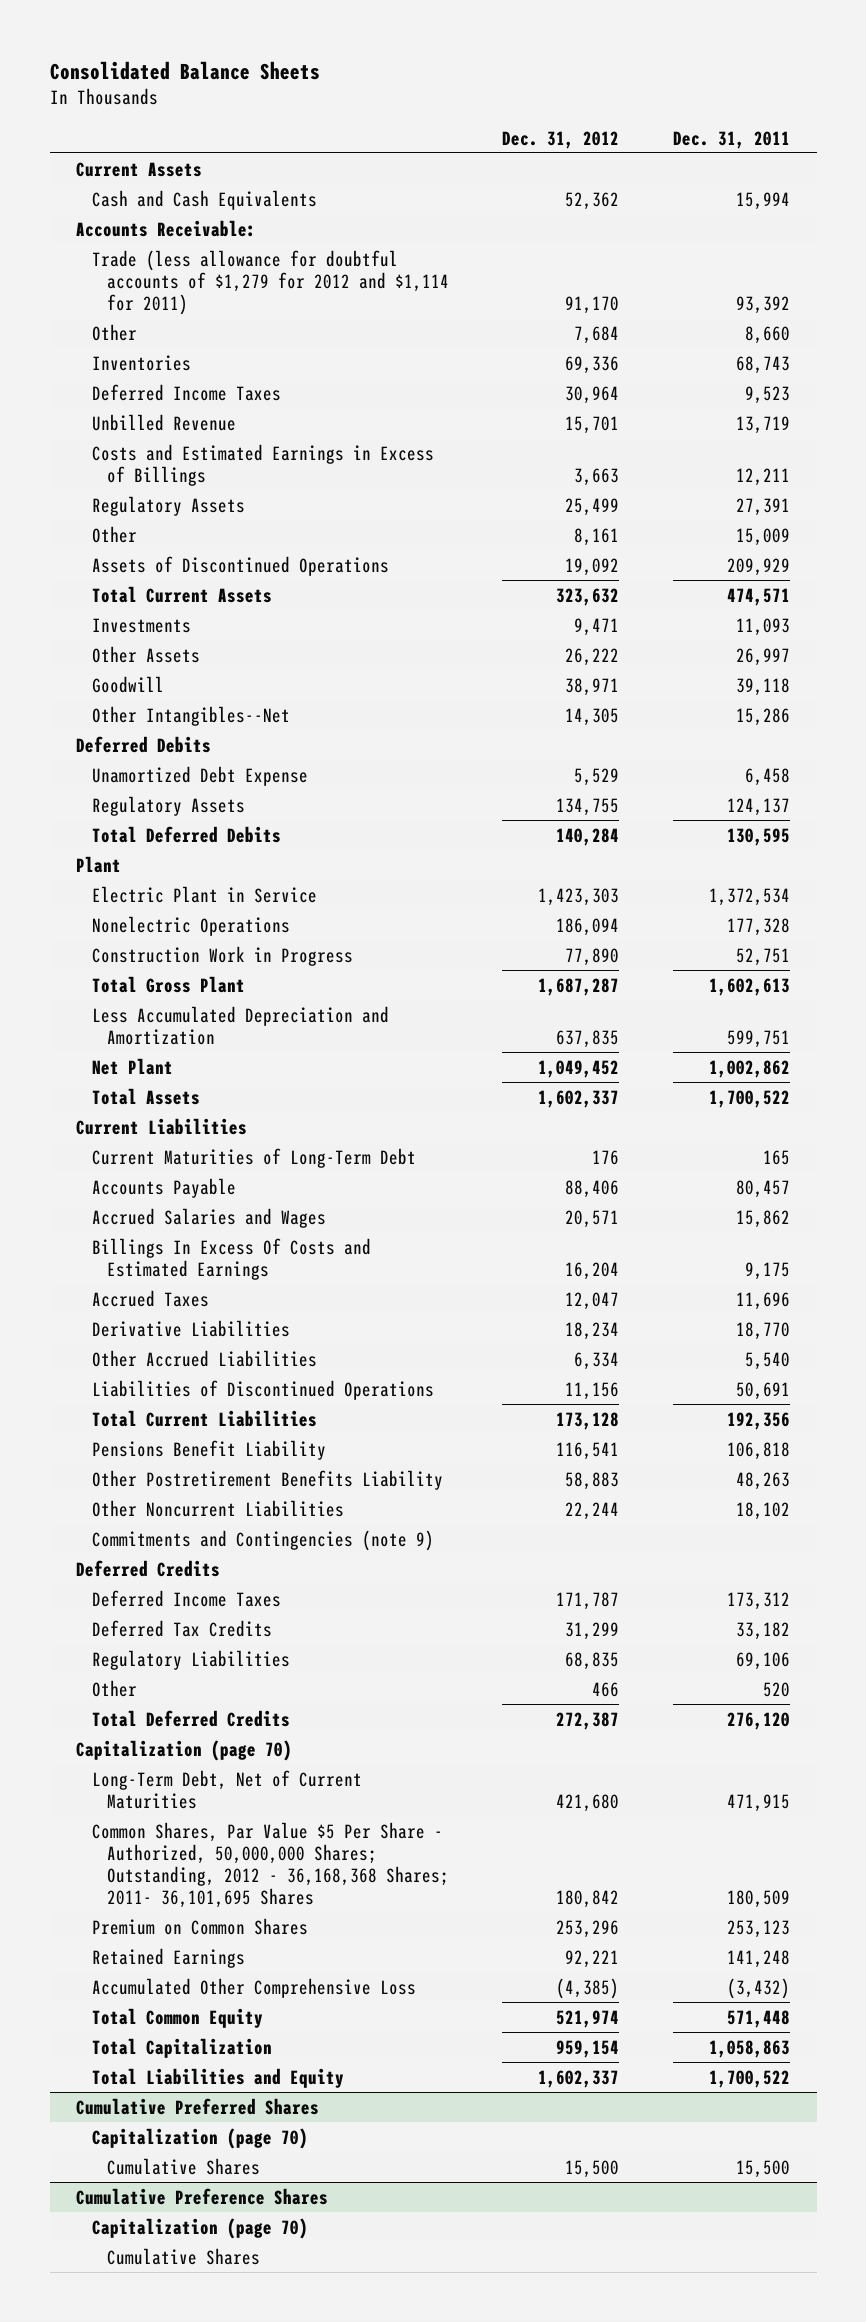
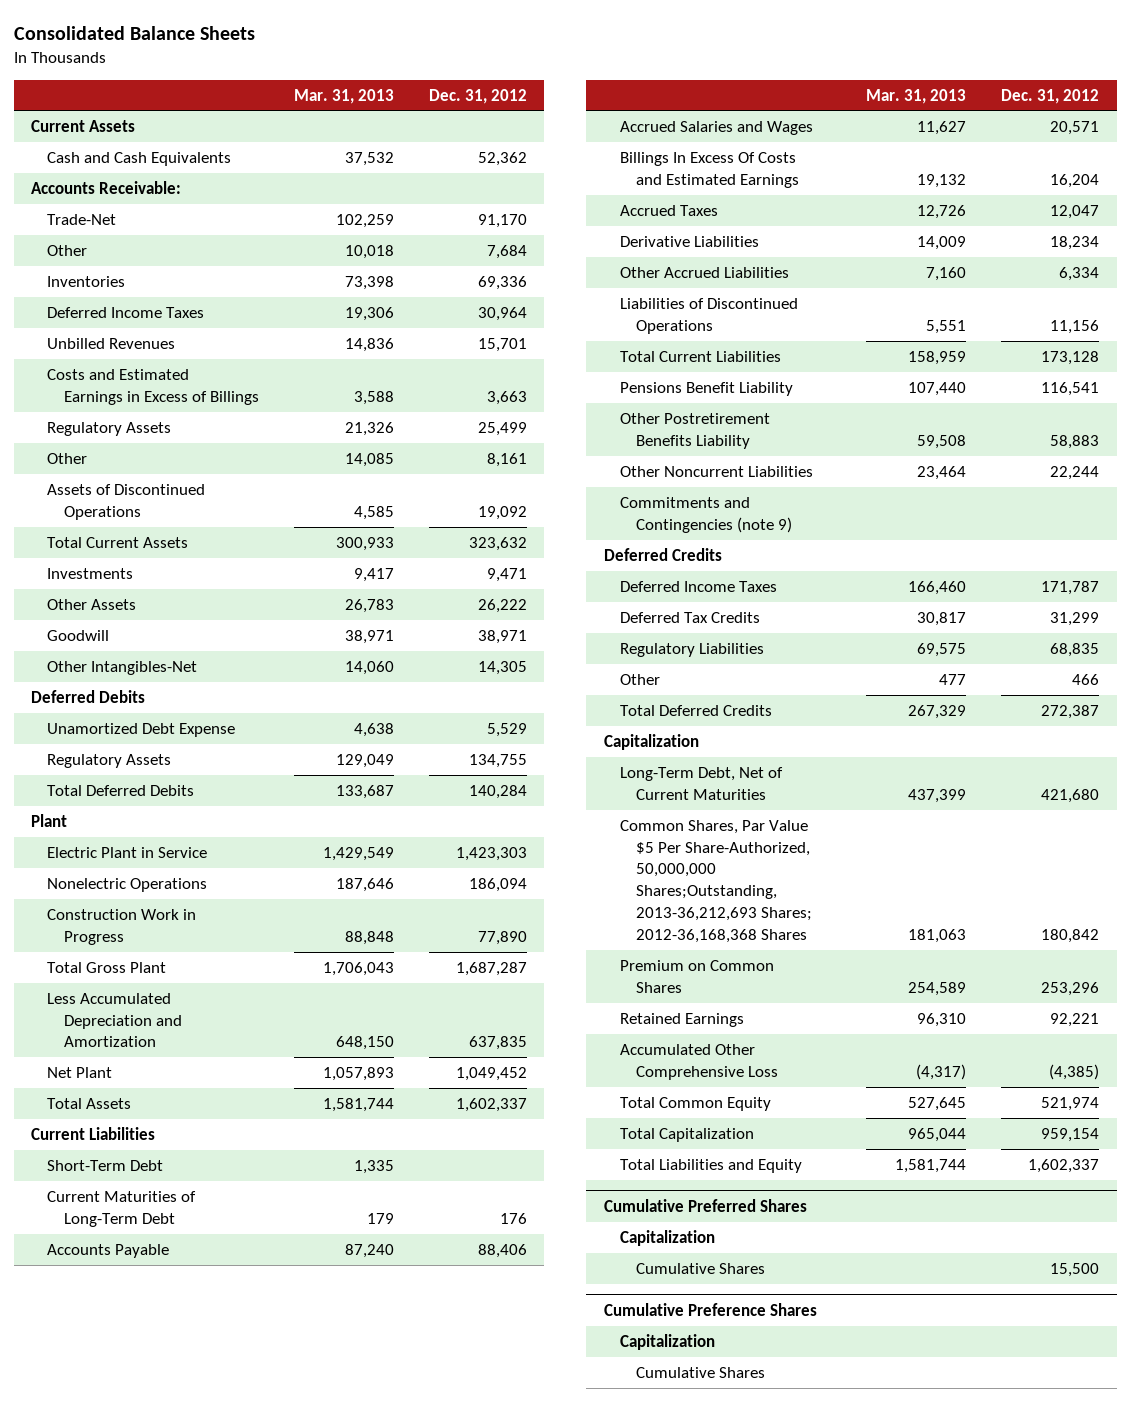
- | Dec. 31, 2012 | Dec. 31, 2011
+ | Mar. 31, 2013 | Dec. 31, 2012
- Trade (less allowance for doubtful accounts of $1,279 for 2012 and $1,114 for 2011) | 91,170 | 93,392
+ Trade-Net | 102,259 | 91,170
- Unbilled Revenue | 15,701 | 13,719
+ Unbilled Revenues | 14,836 | 15,701
- Other Intangibles--Net | 14,305 | 15,286
+ Other Intangibles-Net | 14,060 | 14,305
+ Short-Term Debt | 1,335 |
- Capitalization (page 70)
+ Capitalization
- Common Shares, Par Value $5 Per Share - Authorized, 50,000,000 Shares; Outstanding, 2012 - 36,168,368 Shares; 2011- 36,101,695 Shares | 180,842 | 180,509
+ Common Shares, Par Value $5 Per Share-Authorized, 50,000,000 Shares;Outstanding, 2013-36,212,693 Shares; 2012-36,168,368 Shares | 181,063 | 180,842
@ Cumulative Preferred Shares
- Capitalization (page 70)
+ Capitalization
@ Cumulative Preference Shares
- Capitalization (page 70)
+ Capitalization

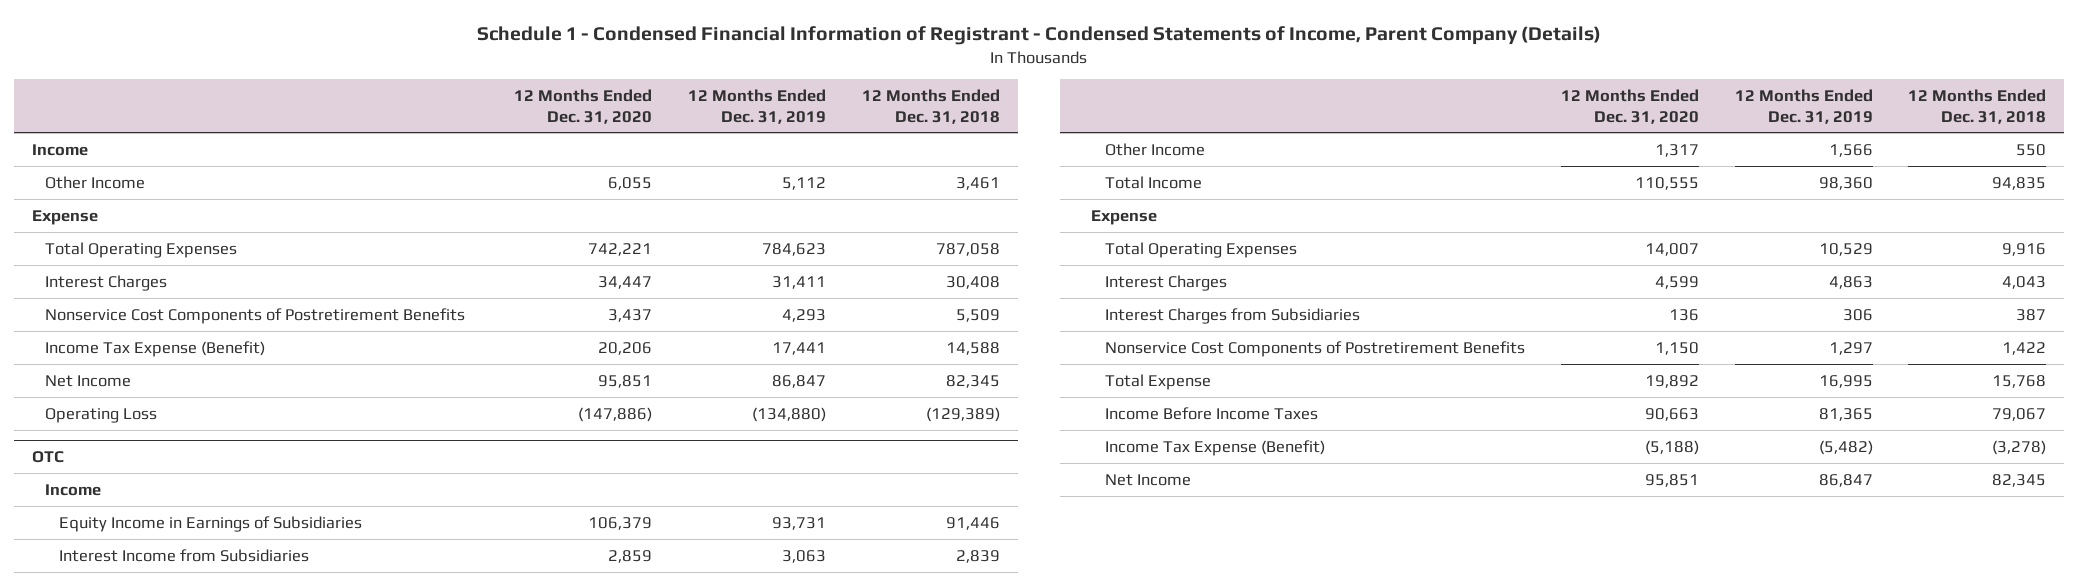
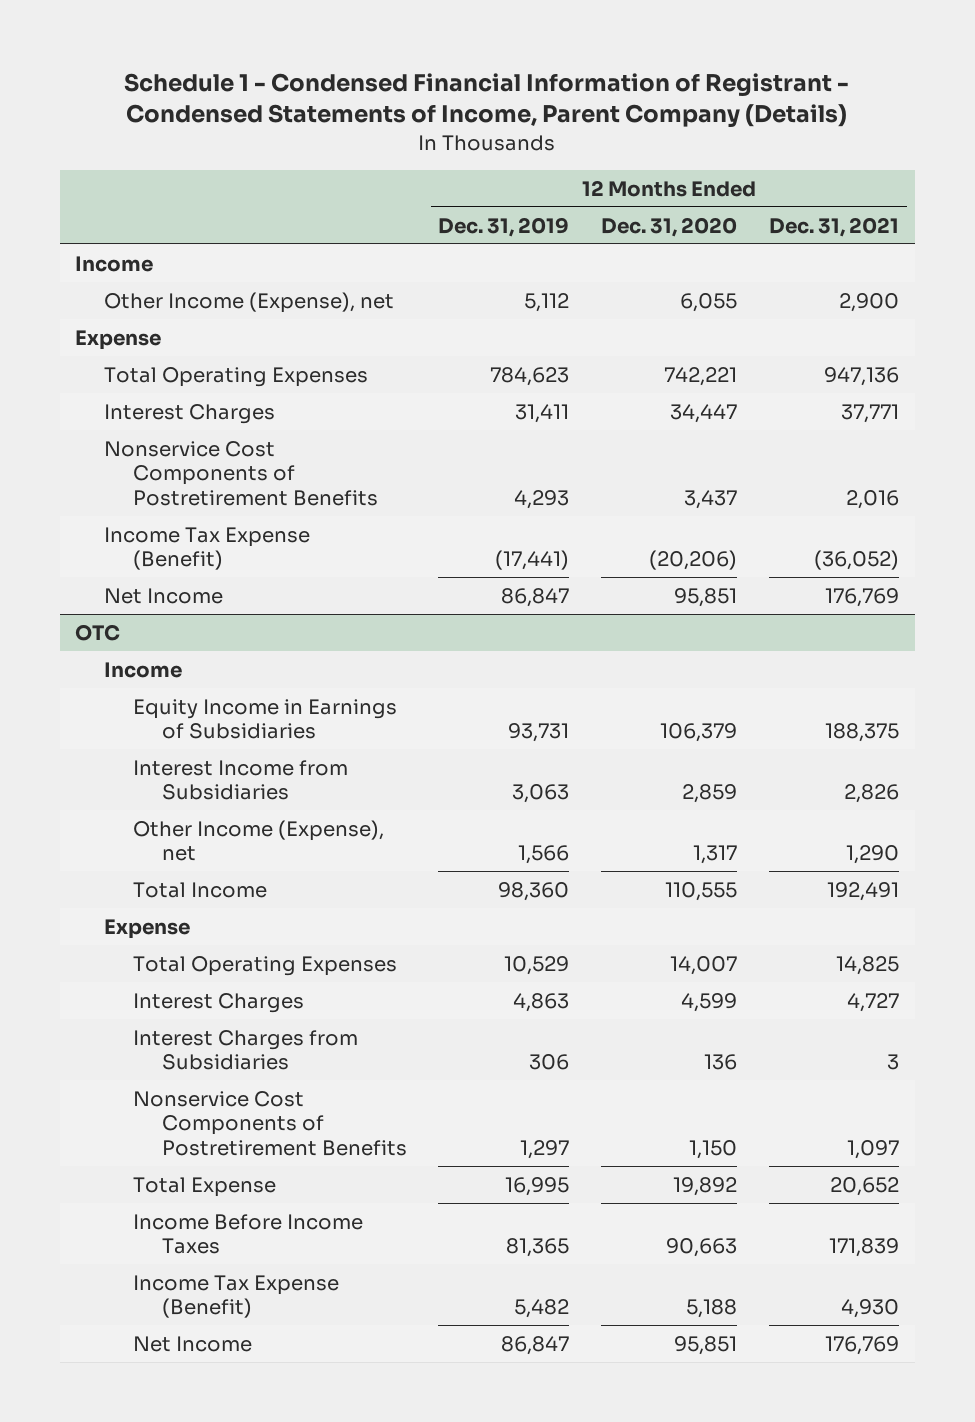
- | 12 Months Ended Dec. 31, 2020 | 12 Months Ended Dec. 31, 2019 | 12 Months Ended Dec. 31, 2018
+ | 12 Months Ended Dec. 31, 2019 | 12 Months Ended Dec. 31, 2020 | 12 Months Ended Dec. 31, 2021
- Other Income | 6,055 | 5,112 | 3,461
+ Other Income (Expense), net | 5,112 | 6,055 | 2,900
- Income Tax Expense (Benefit) | 20,206 | 17,441 | 14,588
+ Income Tax Expense (Benefit) | (17,441) | (20,206) | (36,052)
- Operating Loss | (147,886) | (134,880) | (129,389)
@ OTC
- Other Income | 1,317 | 1,566 | 550
+ Other Income (Expense), net | 1,566 | 1,317 | 1,290
- Income Tax Expense (Benefit) | (5,188) | (5,482) | (3,278)
+ Income Tax Expense (Benefit) | 5,482 | 5,188 | 4,930

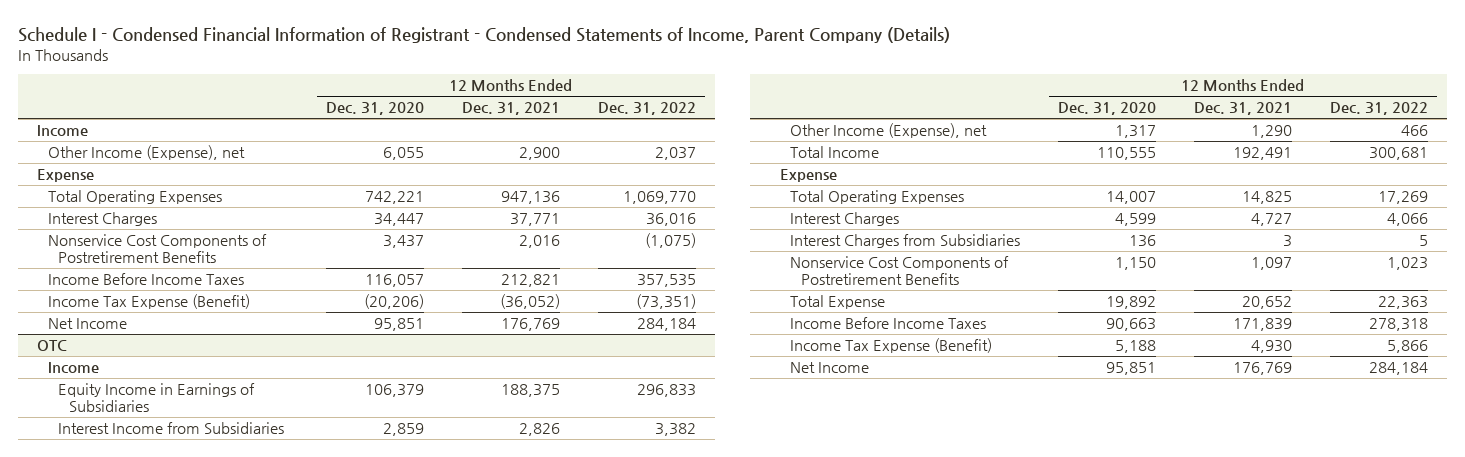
- Schedule 1 - Condensed Financial Information of Registrant - Condensed Statements of Income, Parent Company (Details)
+ Schedule I - Condensed Financial Information of Registrant - Condensed Statements of Income, Parent Company (Details)
- | 12 Months Ended Dec. 31, 2019 | 12 Months Ended Dec. 31, 2020 | 12 Months Ended Dec. 31, 2021
+ | 12 Months Ended Dec. 31, 2020 | 12 Months Ended Dec. 31, 2021 | 12 Months Ended Dec. 31, 2022
+ Income Before Income Taxes | 116,057 | 212,821 | 357,535

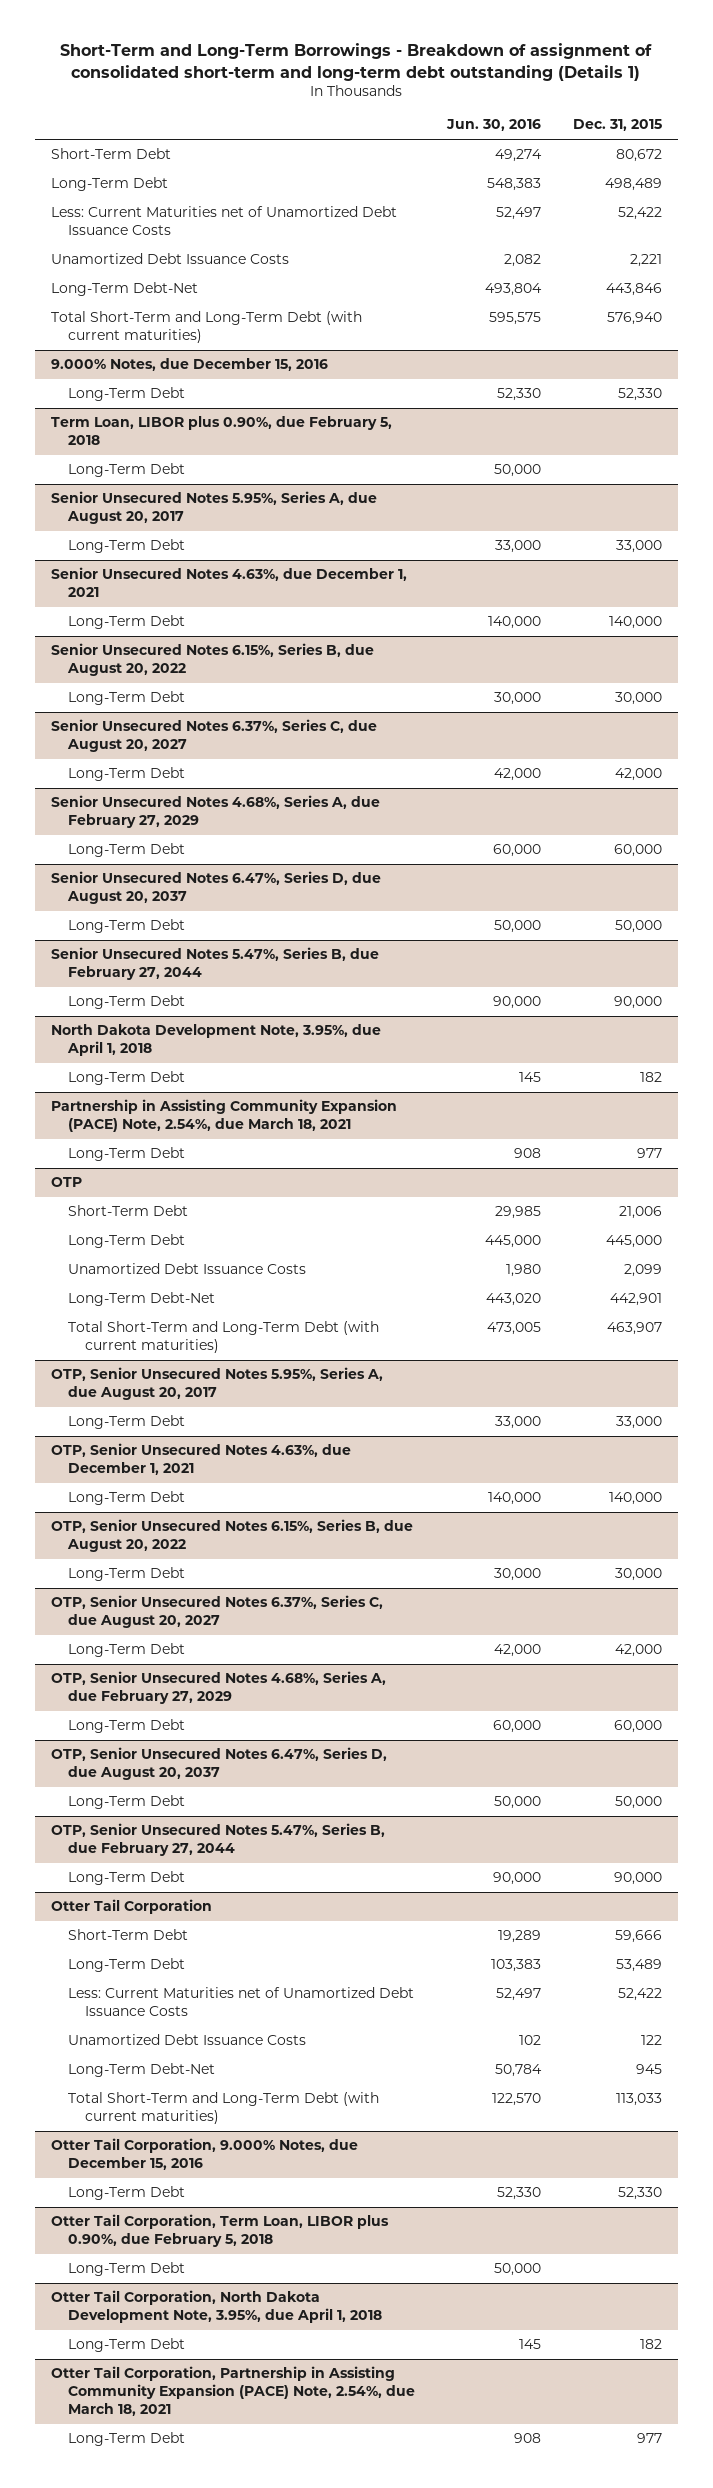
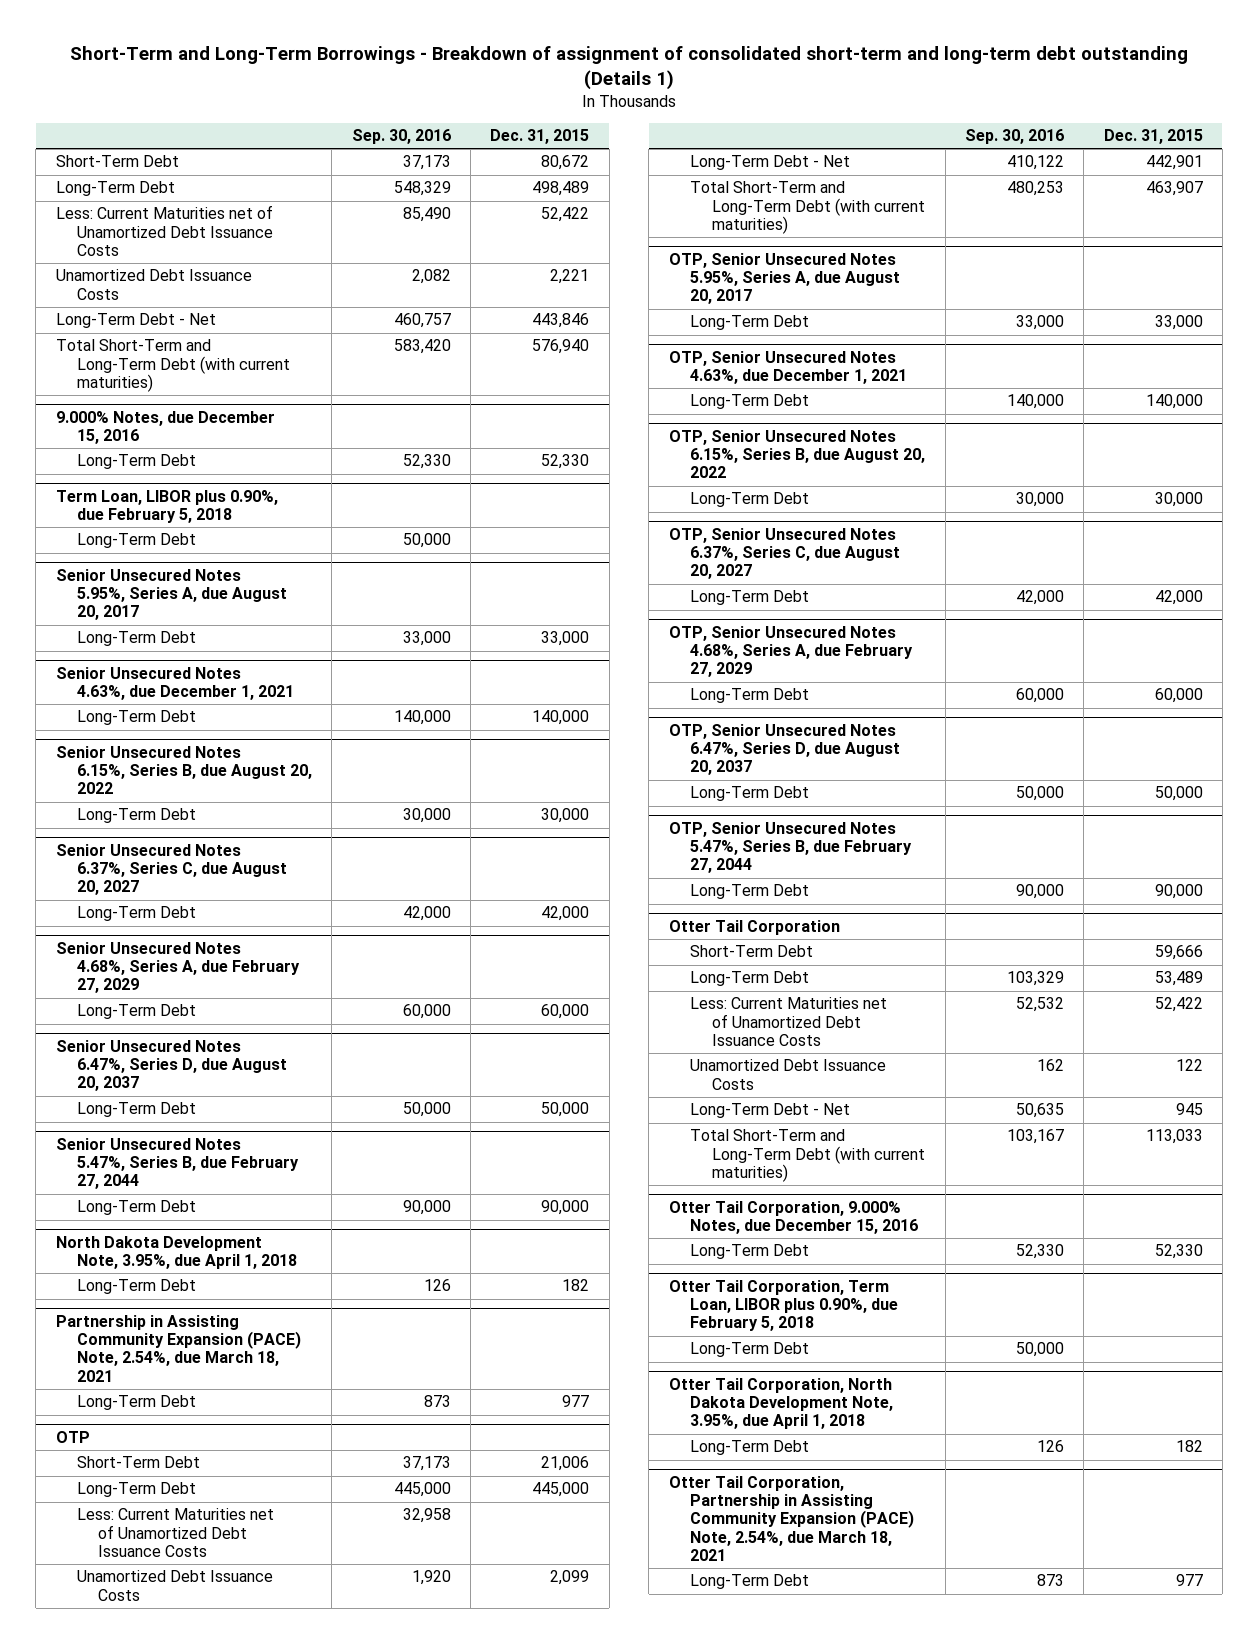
- | Jun. 30, 2016 | Dec. 31, 2015
+ | Sep. 30, 2016 | Dec. 31, 2015
- Long-Term Debt-Net | 493,804 | 443,846
+ Long-Term Debt - Net | 460,757 | 443,846
@ OTP
+ Less: Current Maturities net of Unamortized Debt Issuance Costs | 32,958 |
- Long-Term Debt-Net | 443,020 | 442,901
+ Long-Term Debt - Net | 410,122 | 442,901
@ Otter Tail Corporation
- Long-Term Debt-Net | 50,784 | 945
+ Long-Term Debt - Net | 50,635 | 945

